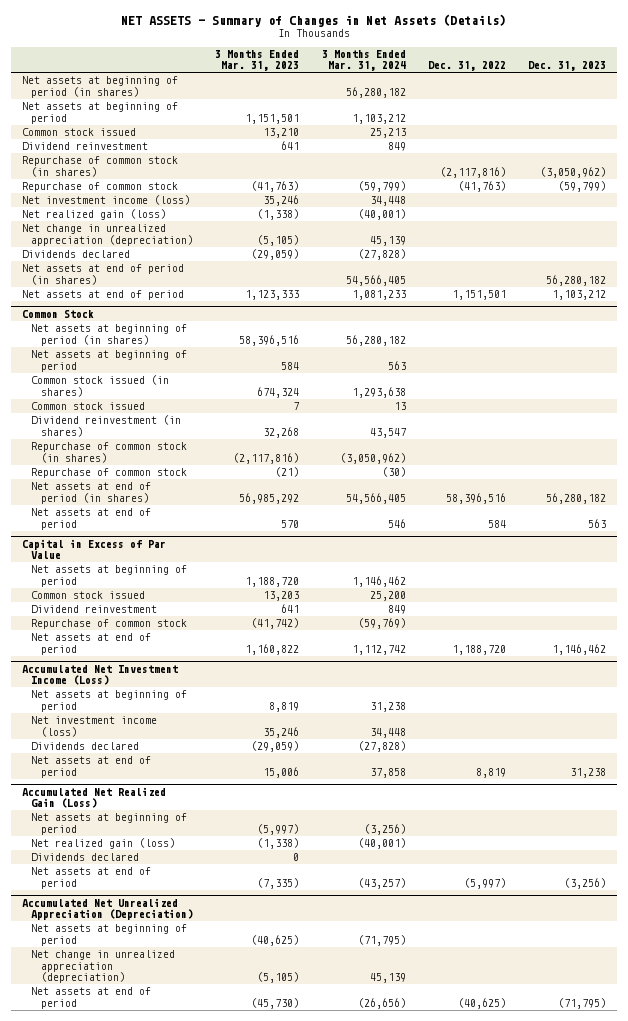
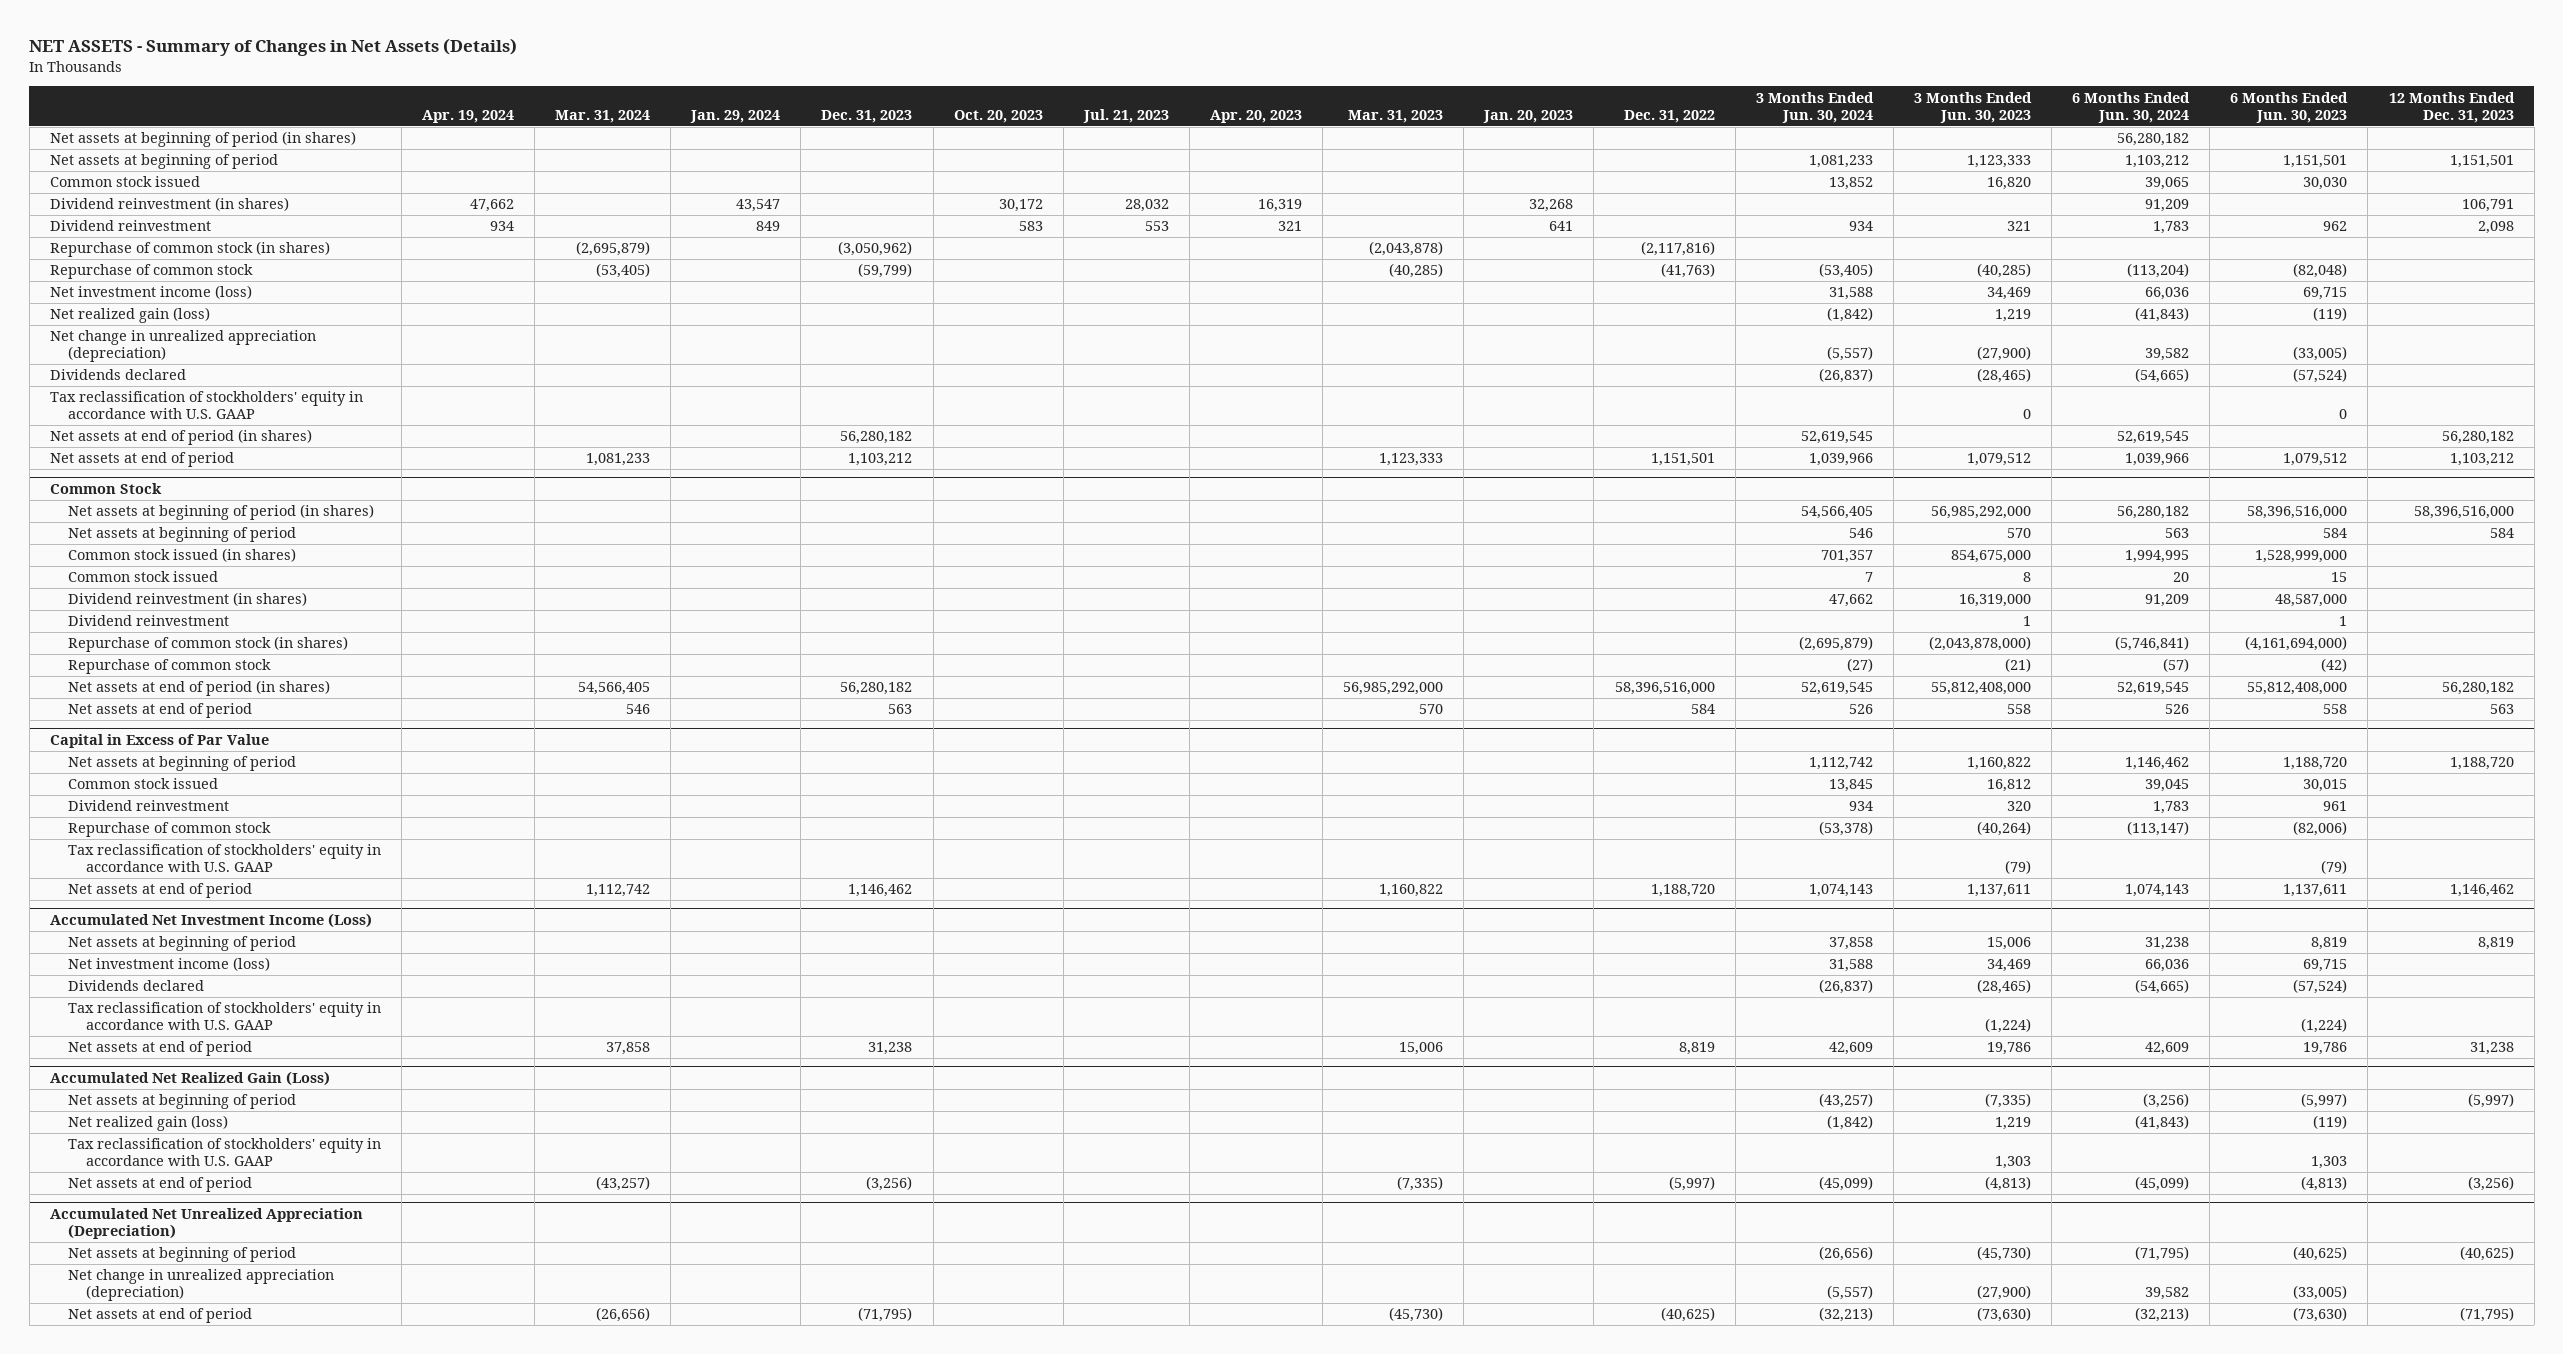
- | 3 Months Ended Mar. 31, 2023 | 3 Months Ended Mar. 31, 2024 | Dec. 31, 2022 | Dec. 31, 2023
+ | Apr. 19, 2024 | Mar. 31, 2024 | Jan. 29, 2024 | Dec. 31, 2023 | Oct. 20, 2023 | Jul. 21, 2023 | Apr. 20, 2023 | Mar. 31, 2023 | Jan. 20, 2023 | Dec. 31, 2022 | 3 Months Ended Jun. 30, 2024 | 3 Months Ended Jun. 30, 2023 | 6 Months Ended Jun. 30, 2024 | 6 Months Ended Jun. 30, 2023 | 12 Months Ended Dec. 31, 2023
+ Dividend reinvestment (in shares) | 47,662 | | 43,547 | | 30,172 | 28,032 | 16,319 | | 32,268 | | | | 91,209 | | 106,791
+ Tax reclassification of stockholders' equity in accordance with U.S. GAAP | | | | | | | | | | | | 0 | | 0 |
@ Common Stock
+ Dividend reinvestment | | | | | | | | | | | | 1 | | 1 |
- Net assets at end of period (in shares) | 56,985,292 | 54,566,405 | 58,396,516 | 56,280,182
+ Net assets at end of period (in shares) | | 54,566,405 | | 56,280,182 | | | | 56,985,292,000 | | 58,396,516,000 | 52,619,545 | 55,812,408,000 | 52,619,545 | 55,812,408,000 | 56,280,182
@ Capital in Excess of Par Value
+ Tax reclassification of stockholders' equity in accordance with U.S. GAAP | | | | | | | | | | | | (79) | | (79) |
@ Accumulated Net Investment Income (Loss)
+ Tax reclassification of stockholders' equity in accordance with U.S. GAAP | | | | | | | | | | | | (1,224) | | (1,224) |
@ Accumulated Net Realized Gain (Loss)
- Dividends declared | 0 | | |
+ Tax reclassification of stockholders' equity in accordance with U.S. GAAP | | | | | | | | | | | | 1,303 | | 1,303 |

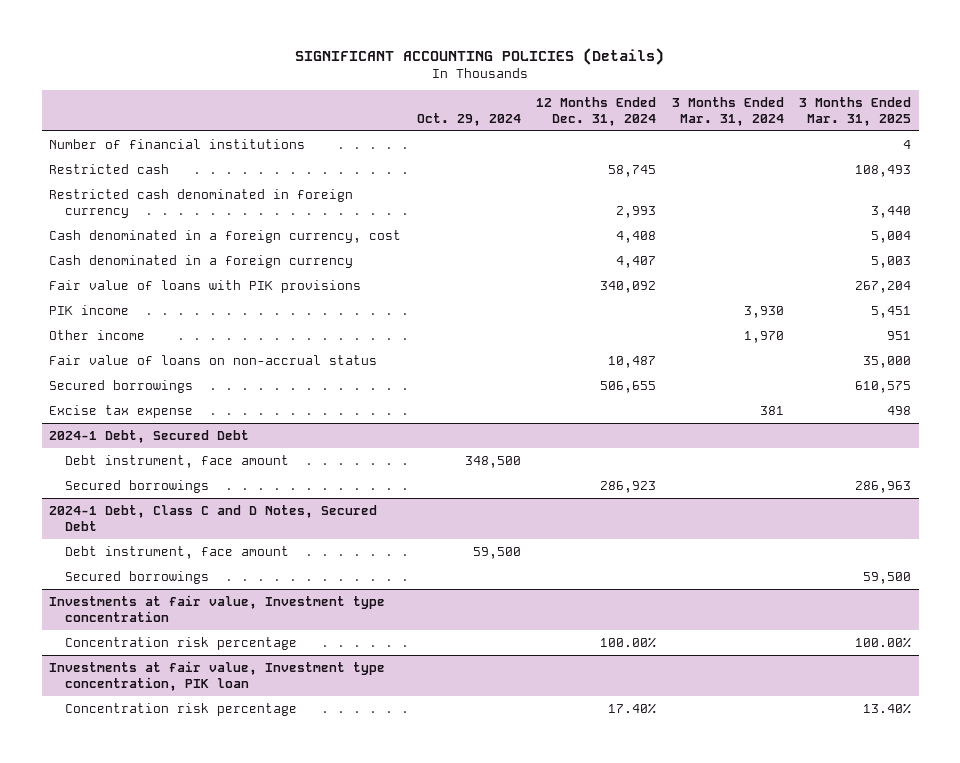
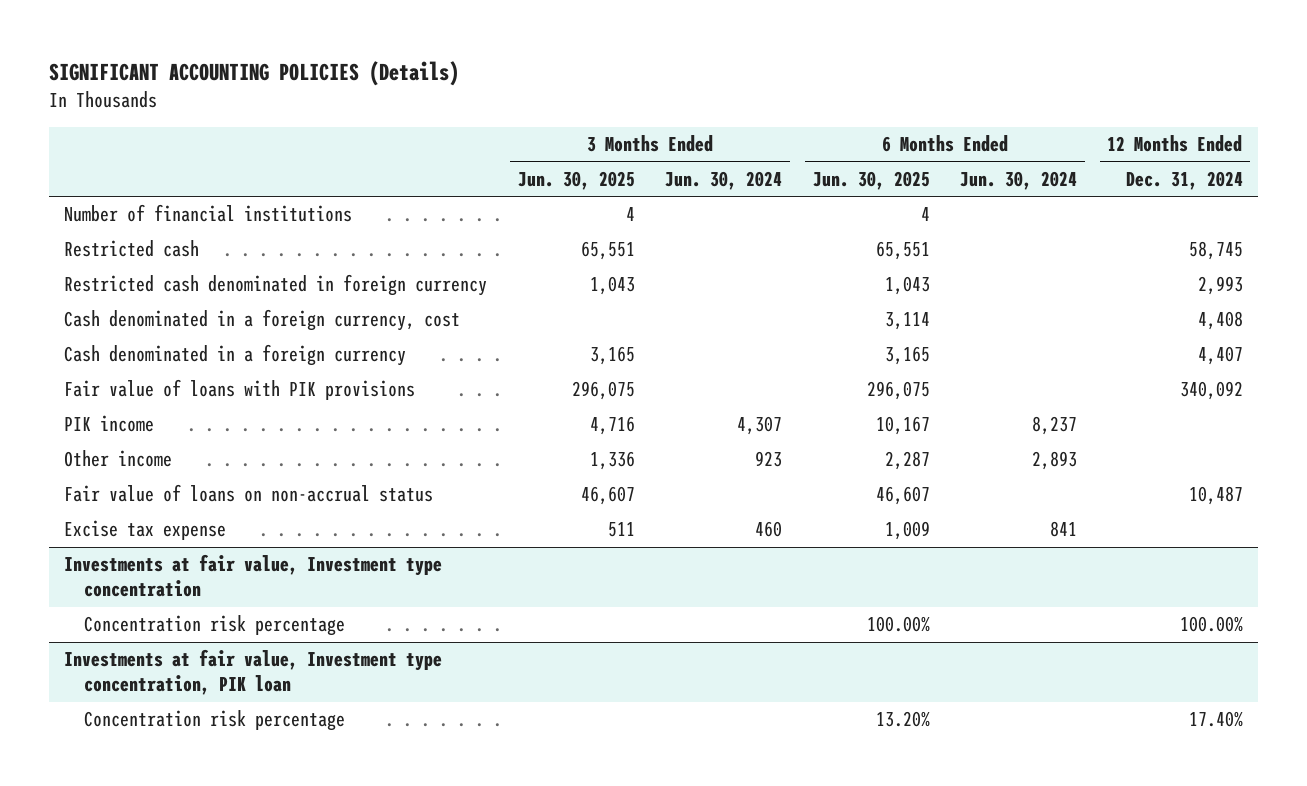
- | Oct. 29, 2024 | 12 Months Ended Dec. 31, 2024 | 3 Months Ended Mar. 31, 2024 | 3 Months Ended Mar. 31, 2025
+ | 3 Months Ended Jun. 30, 2025 | 3 Months Ended Jun. 30, 2024 | 6 Months Ended Jun. 30, 2025 | 6 Months Ended Jun. 30, 2024 | 12 Months Ended Dec. 31, 2024
- Secured borrowings | | 506,655 | | 610,575
- 2024-1 Debt, Secured Debt
- Debt instrument, face amount | 348,500 | | |
- Secured borrowings | | 286,923 | | 286,963
- 2024-1 Debt, Class C and D Notes, Secured Debt
- Debt instrument, face amount | 59,500 | | |
- Secured borrowings | | | | 59,500

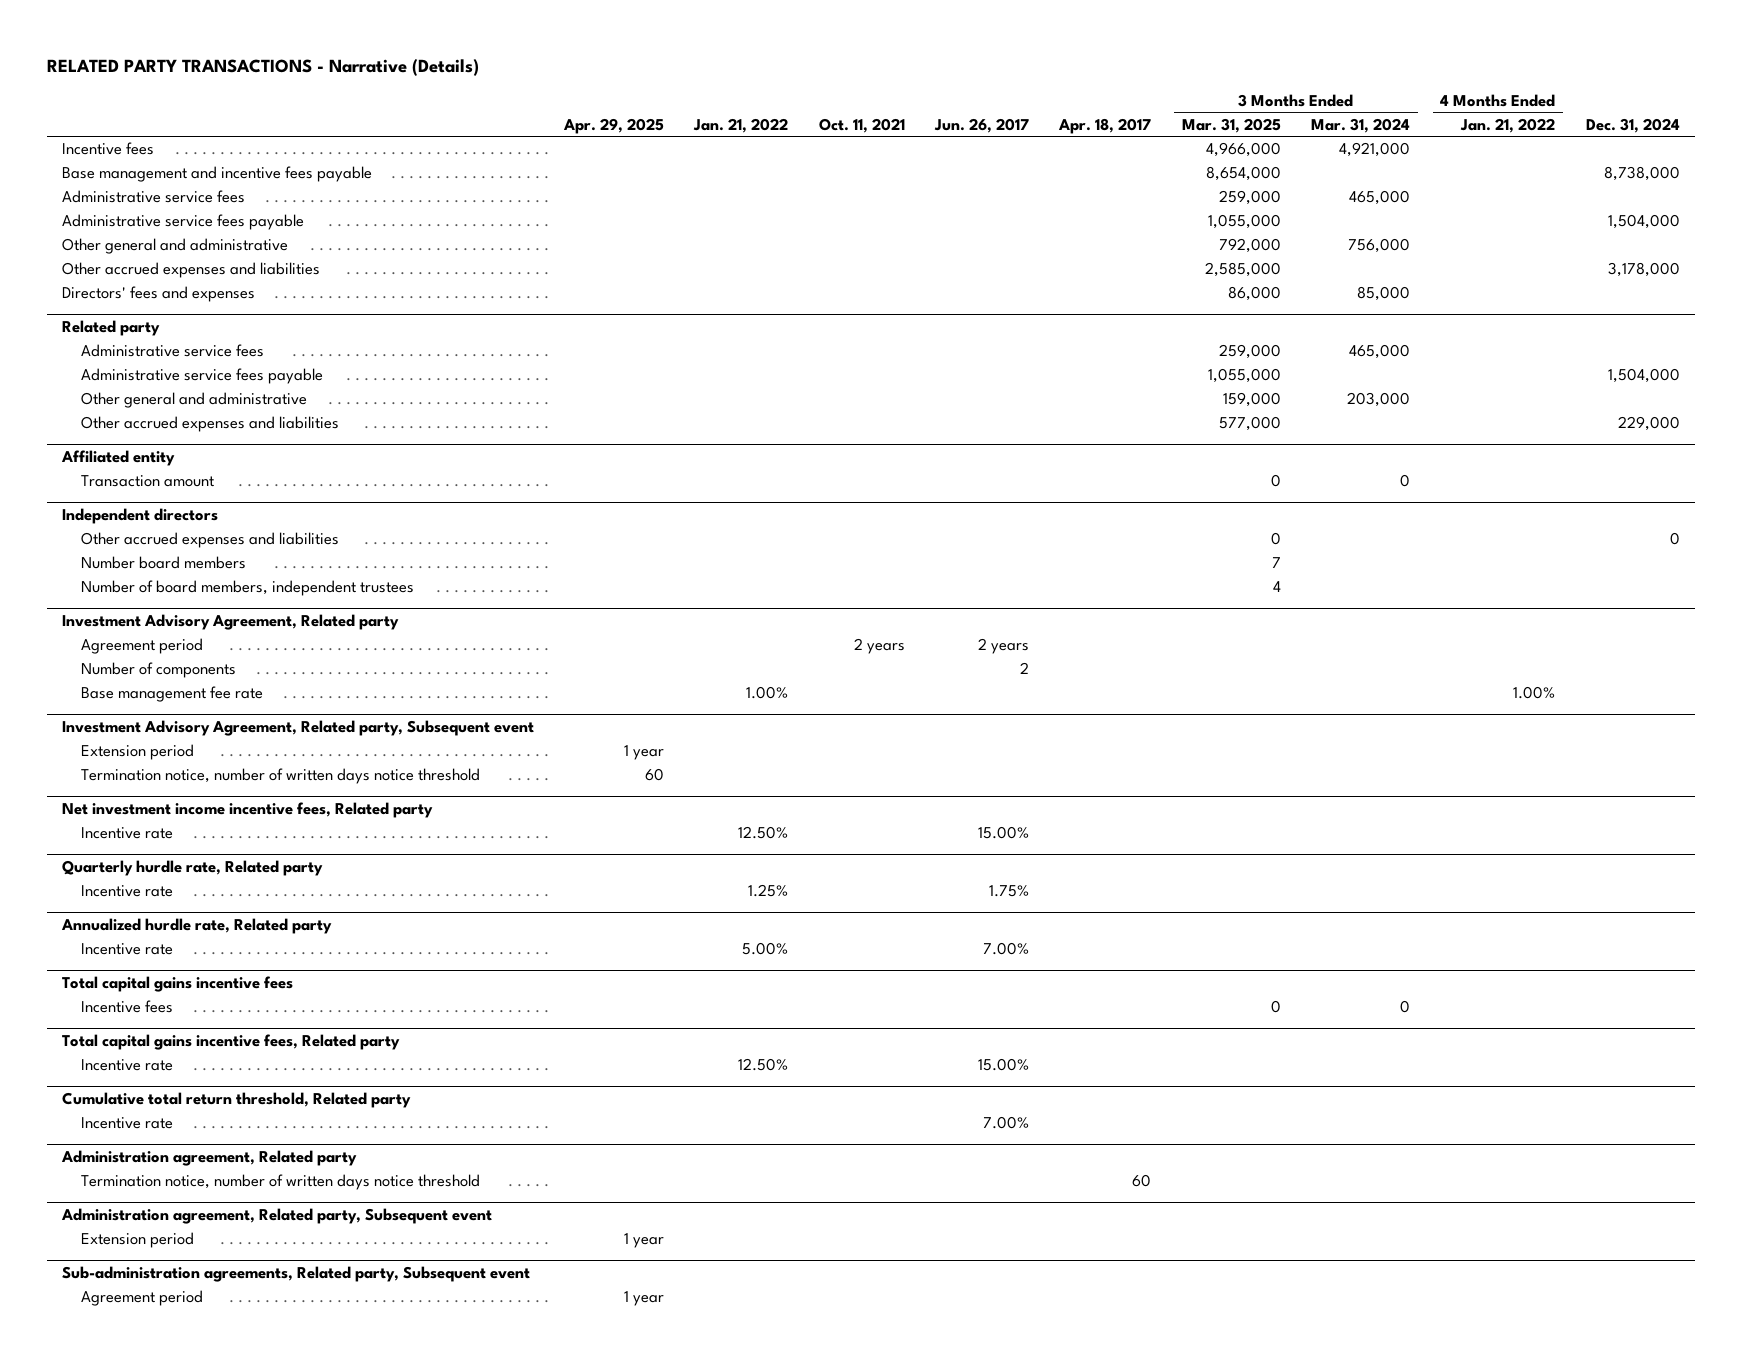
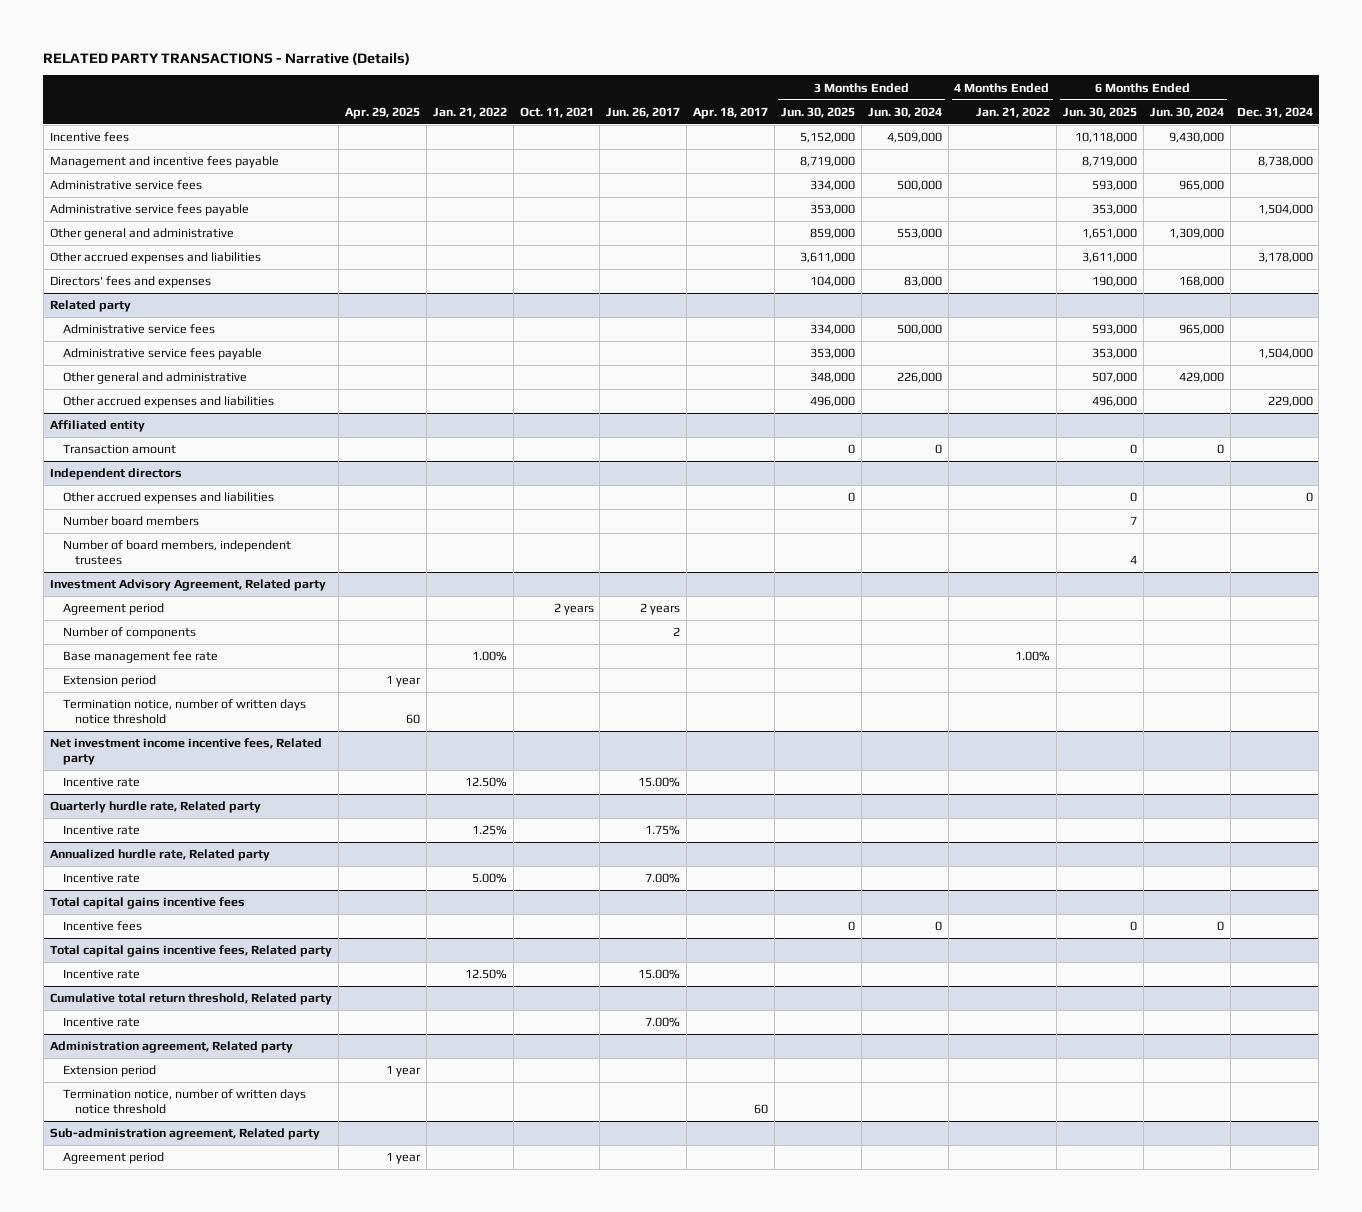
- | Apr. 29, 2025 | Jan. 21, 2022 | Oct. 11, 2021 | Jun. 26, 2017 | Apr. 18, 2017 | 3 Months Ended Mar. 31, 2025 | 3 Months Ended Mar. 31, 2024 | 4 Months Ended Jan. 21, 2022 | Dec. 31, 2024
+ | Apr. 29, 2025 | Jan. 21, 2022 | Oct. 11, 2021 | Jun. 26, 2017 | Apr. 18, 2017 | 3 Months Ended Jun. 30, 2025 | 3 Months Ended Jun. 30, 2024 | 4 Months Ended Jan. 21, 2022 | 6 Months Ended Jun. 30, 2025 | 6 Months Ended Jun. 30, 2024 | Dec. 31, 2024
- Base management and incentive fees payable | | | | | | 8,654,000 | | | 8,738,000
+ Management and incentive fees payable | | | | | | 8,719,000 | | | 8,719,000 | | 8,738,000
- Investment Advisory Agreement, Related party, Subsequent event
- Extension period | 1 year | | | | | | | |
- Termination notice, number of written days notice threshold | 60 | | | | | | | |
@ Investment Advisory Agreement, Related party
+ Extension period | 1 year | | | | | | | | | |
+ Termination notice, number of written days notice threshold | 60 | | | | | | | | | |
@ Administration agreement, Related party
+ Extension period | 1 year | | | | | | | | | |
- Administration agreement, Related party, Subsequent event
- Extension period | 1 year | | | | | | | |
- Sub-administration agreements, Related party, Subsequent event
+ Sub-administration agreement, Related party

